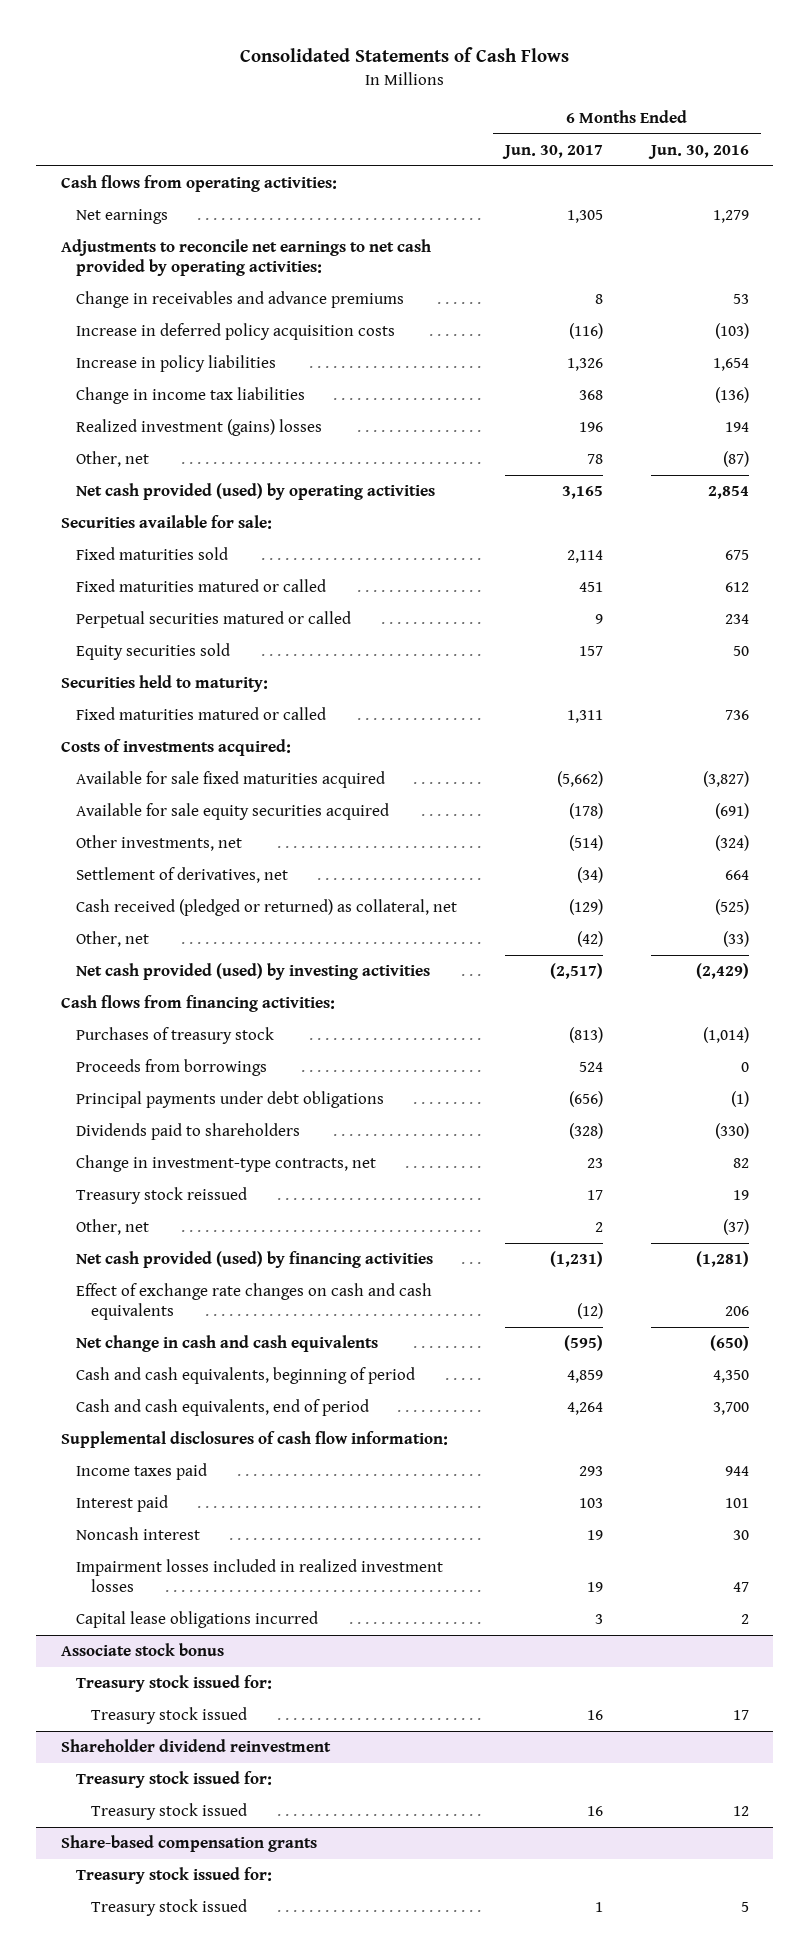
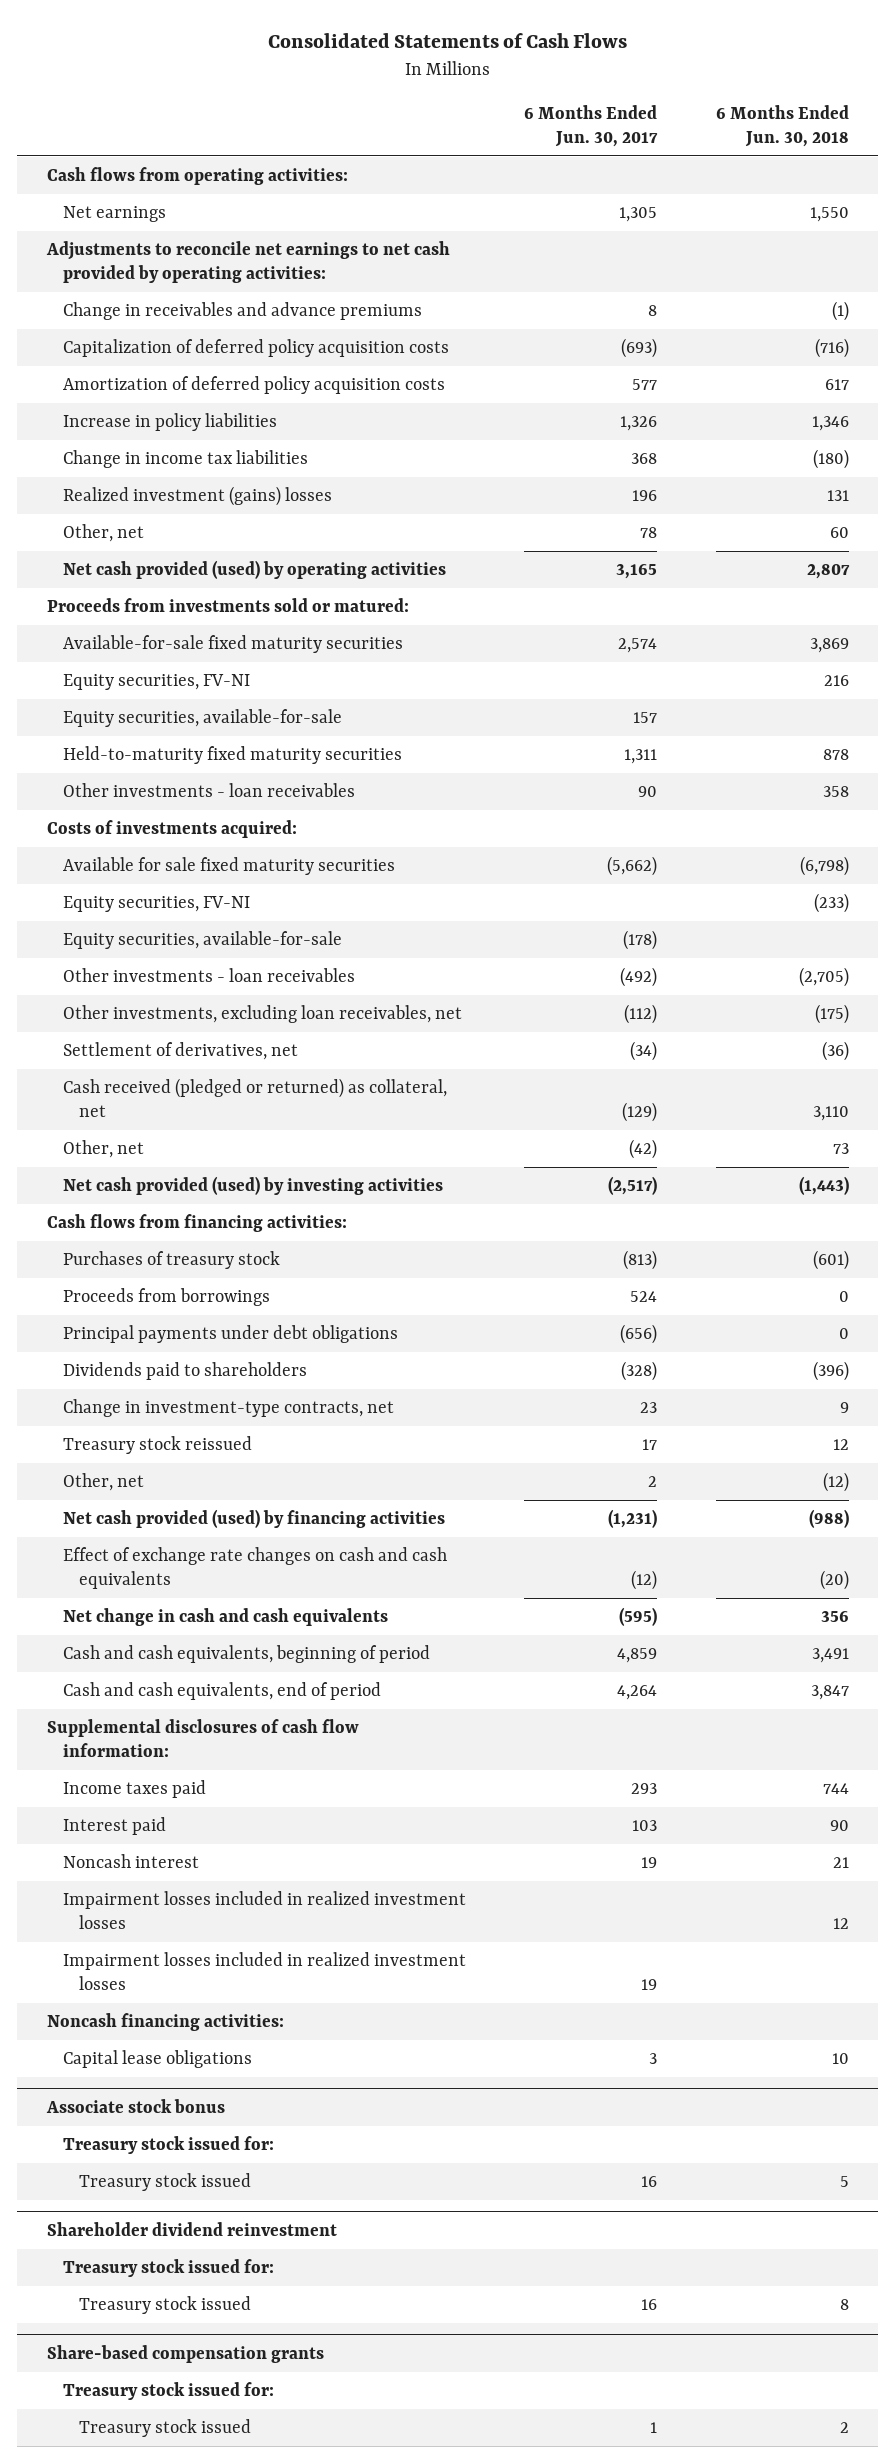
- | 6 Months Ended Jun. 30, 2017 | 6 Months Ended Jun. 30, 2016
+ | 6 Months Ended Jun. 30, 2017 | 6 Months Ended Jun. 30, 2018
- Increase in deferred policy acquisition costs | (116) | (103)
+ Capitalization of deferred policy acquisition costs | (693) | (716)
+ Amortization of deferred policy acquisition costs | 577 | 617
- Securities available for sale:
- Fixed maturities sold | 2,114 | 675
- Fixed maturities matured or called | 451 | 612
- Perpetual securities matured or called | 9 | 234
- Equity securities sold | 157 | 50
- Securities held to maturity:
- Fixed maturities matured or called | 1,311 | 736
+ Proceeds from investments sold or matured:
+ Available-for-sale fixed maturity securities | 2,574 | 3,869
+ Equity securities, FV-NI | | 216
+ Equity securities, available-for-sale | 157 |
+ Held-to-maturity fixed maturity securities | 1,311 | 878
+ Other investments - loan receivables | 90 | 358
- Available for sale fixed maturities acquired | (5,662) | (3,827)
- Available for sale equity securities acquired | (178) | (691)
- Other investments, net | (514) | (324)
+ Available for sale fixed maturity securities | (5,662) | (6,798)
+ Equity securities, FV-NI | | (233)
+ Equity securities, available-for-sale | (178) |
+ Other investments - loan receivables | (492) | (2,705)
+ Other investments, excluding loan receivables, net | (112) | (175)
+ Impairment losses included in realized investment losses | | 12
- Capital lease obligations incurred | 3 | 2
+ Noncash financing activities:
+ Capital lease obligations | 3 | 10

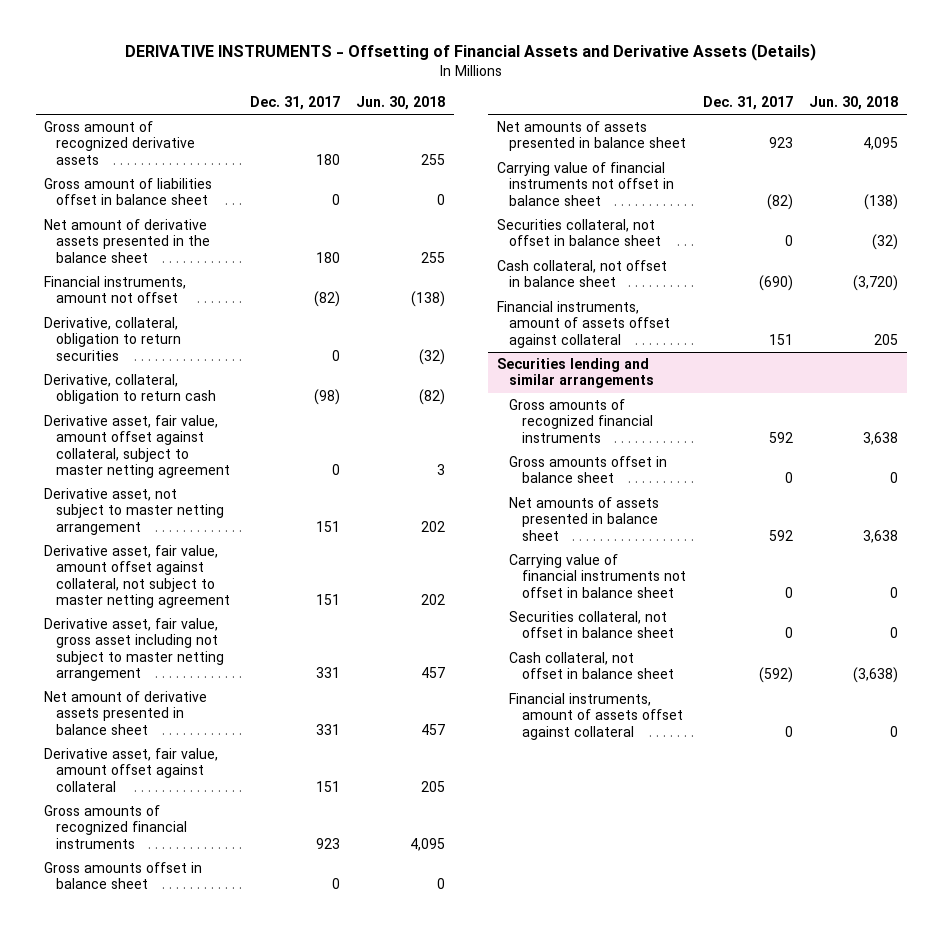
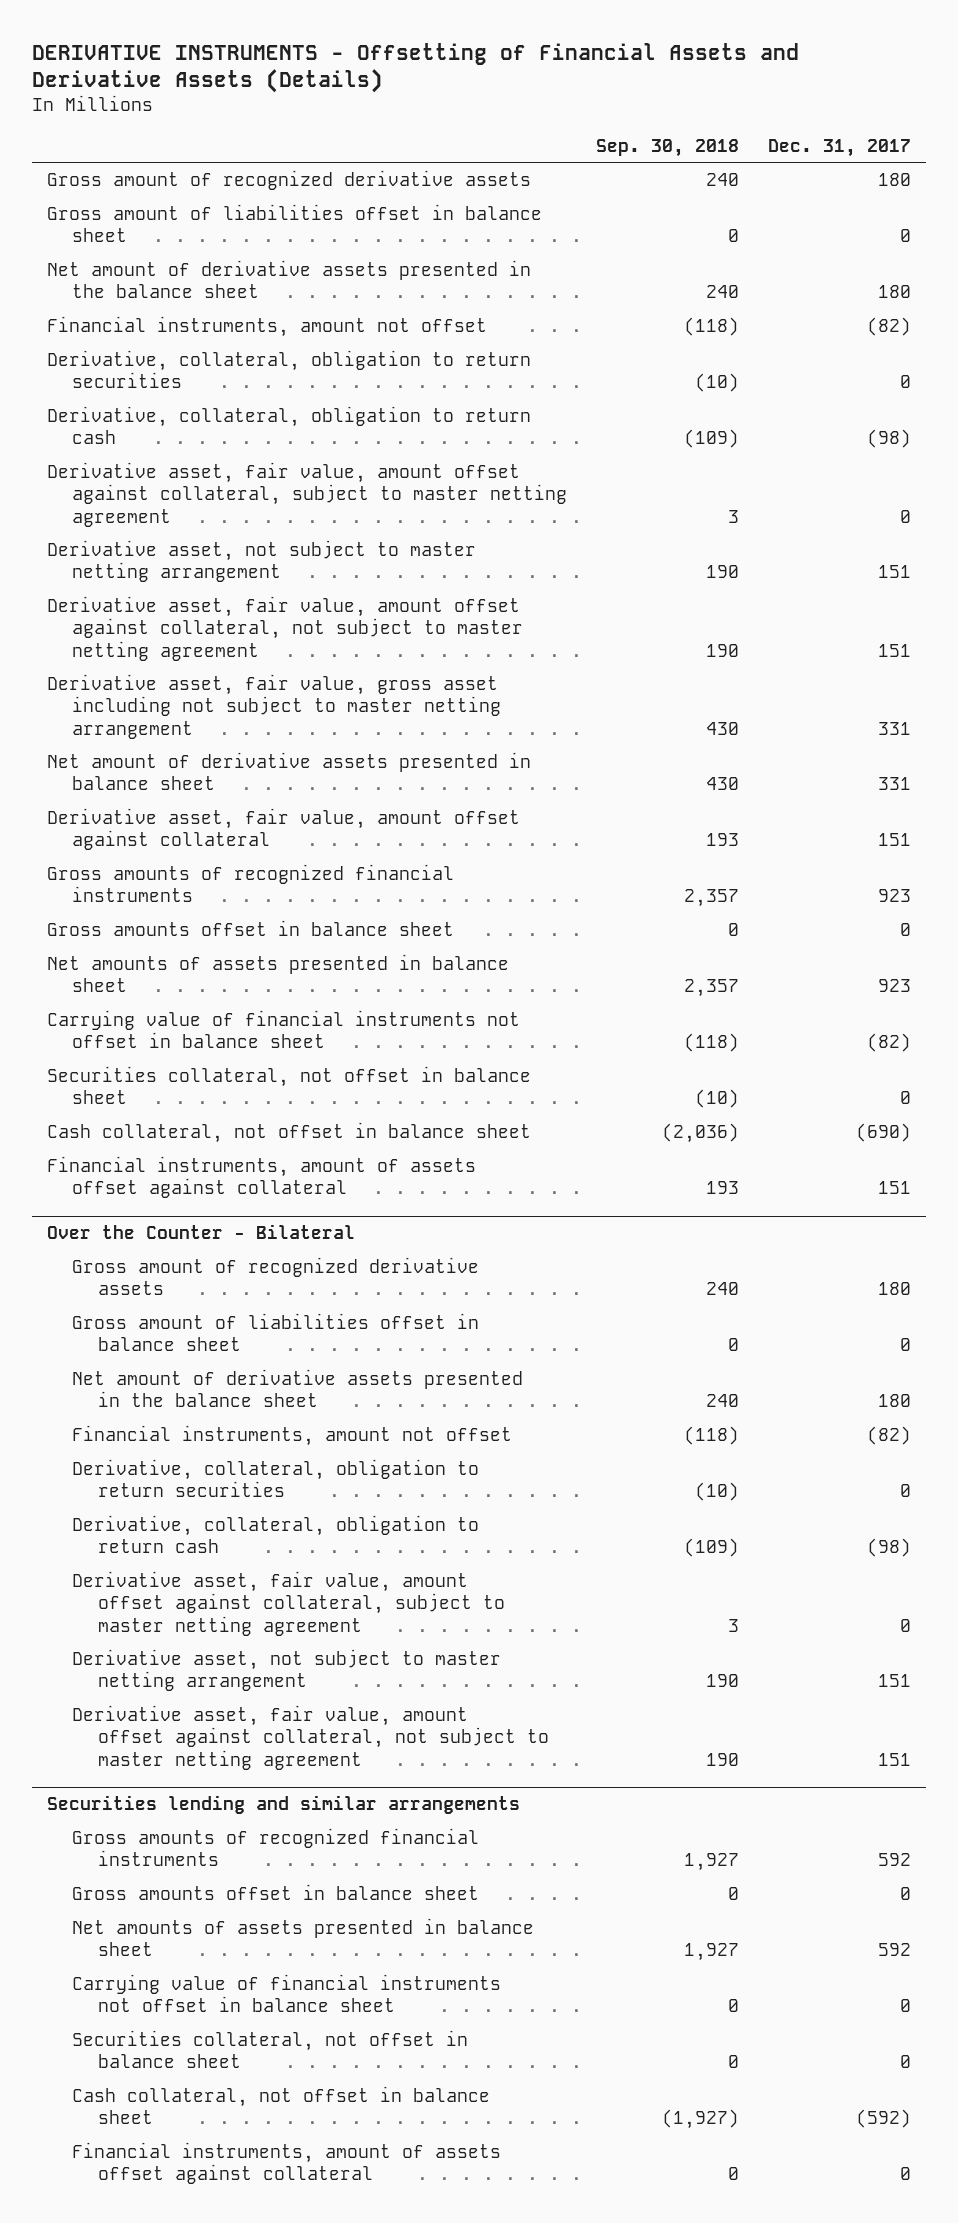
- | Dec. 31, 2017 | Jun. 30, 2018
+ | Sep. 30, 2018 | Dec. 31, 2017
+ Over the Counter - Bilateral
+ Gross amount of recognized derivative assets | 240 | 180
+ Gross amount of liabilities offset in balance sheet | 0 | 0
+ Net amount of derivative assets presented in the balance sheet | 240 | 180
+ Financial instruments, amount not offset | (118) | (82)
+ Derivative, collateral, obligation to return securities | (10) | 0
+ Derivative, collateral, obligation to return cash | (109) | (98)
+ Derivative asset, fair value, amount offset against collateral, subject to master netting agreement | 3 | 0
+ Derivative asset, not subject to master netting arrangement | 190 | 151
+ Derivative asset, fair value, amount offset against collateral, not subject to master netting agreement | 190 | 151

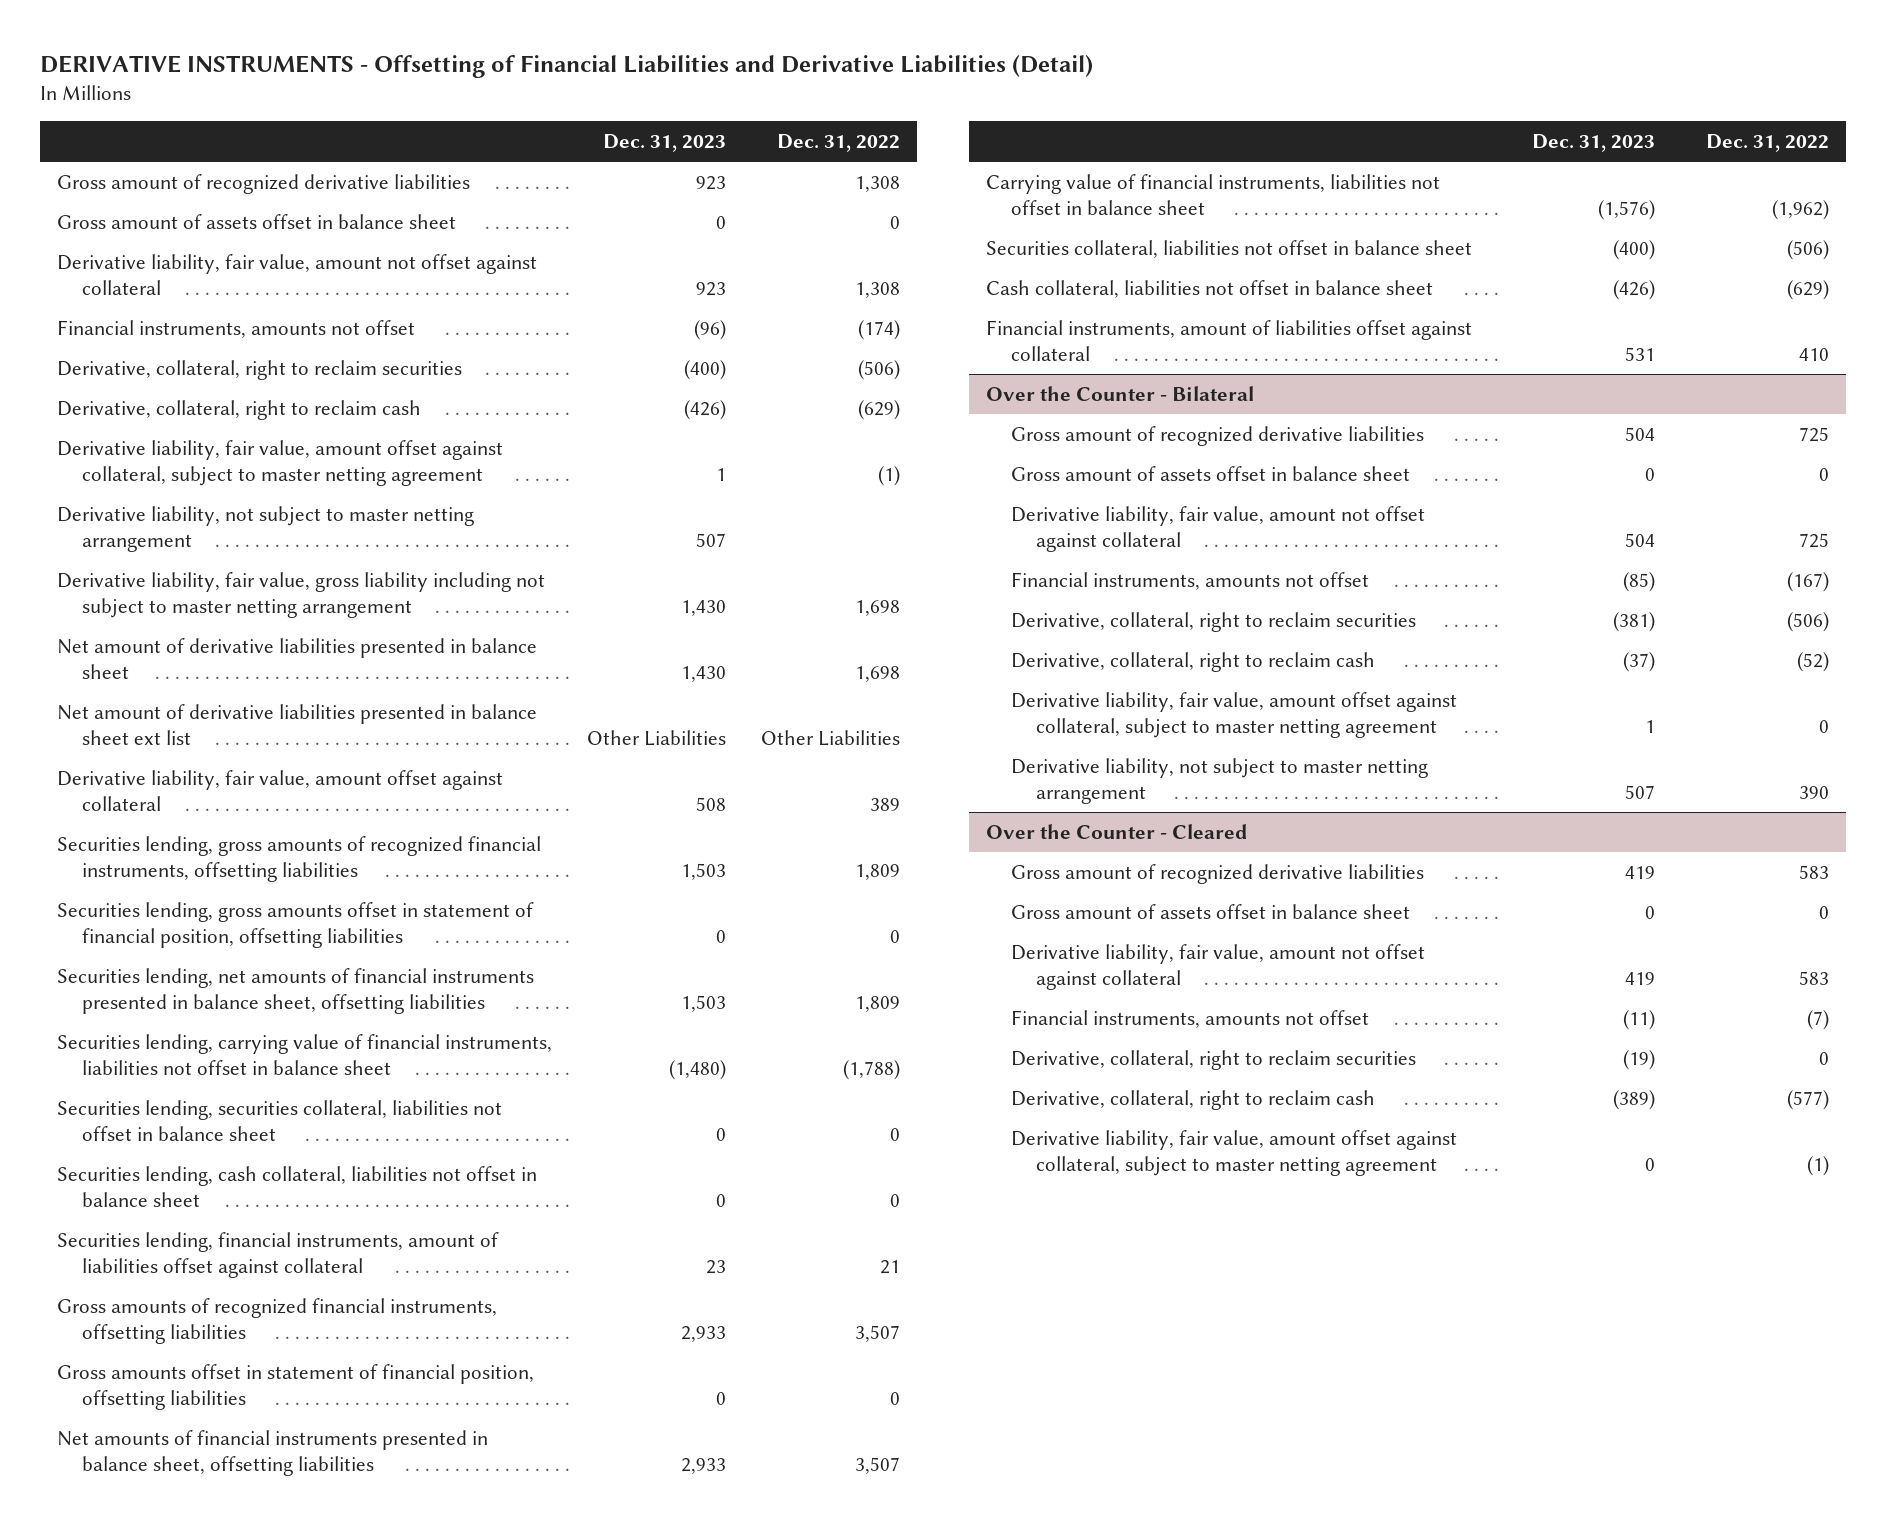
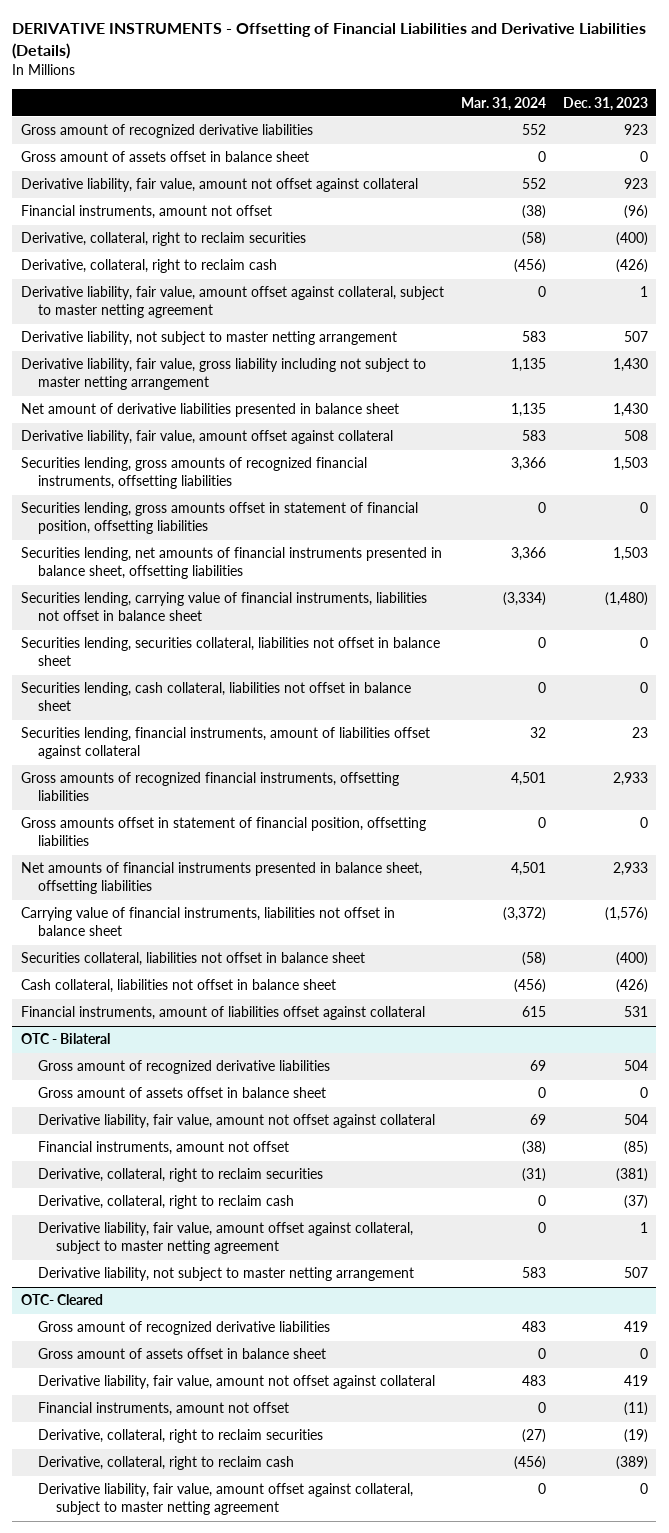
- DERIVATIVE INSTRUMENTS - Offsetting of Financial Liabilities and Derivative Liabilities (Detail)
+ DERIVATIVE INSTRUMENTS - Offsetting of Financial Liabilities and Derivative Liabilities (Details)
- | Dec. 31, 2023 | Dec. 31, 2022
+ | Mar. 31, 2024 | Dec. 31, 2023
- Financial instruments, amounts not offset | (96) | (174)
+ Financial instruments, amount not offset | (38) | (96)
- Net amount of derivative liabilities presented in balance sheet ext list | Other Liabilities | Other Liabilities
- Over the Counter - Bilateral
+ OTC - Bilateral
- Financial instruments, amounts not offset | (85) | (167)
+ Financial instruments, amount not offset | (38) | (85)
- Over the Counter - Cleared
+ OTC- Cleared
- Financial instruments, amounts not offset | (11) | (7)
+ Financial instruments, amount not offset | 0 | (11)

